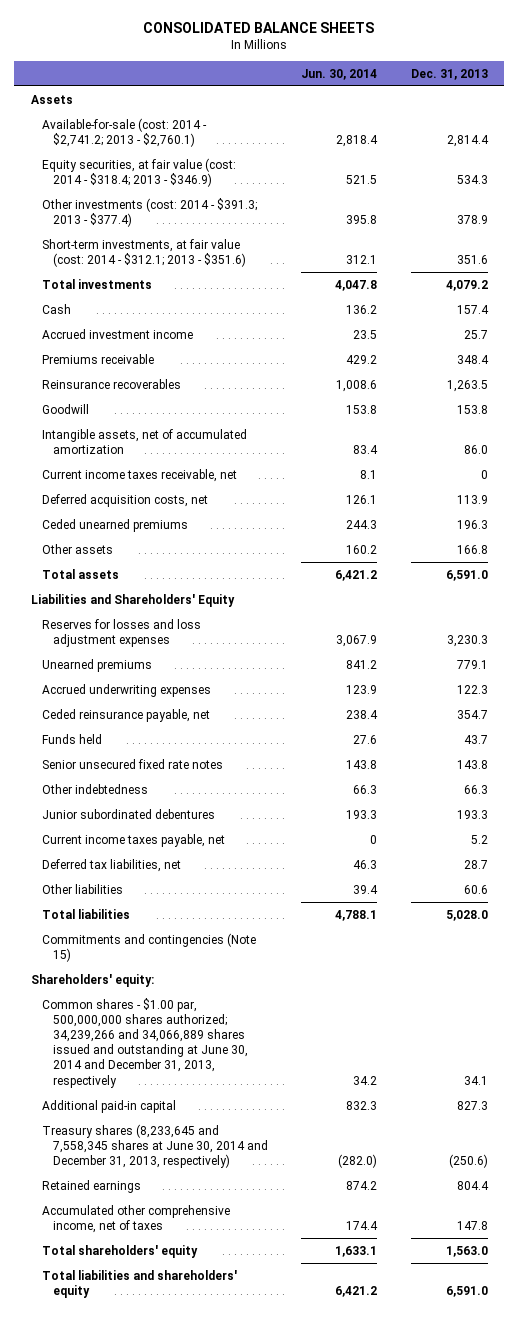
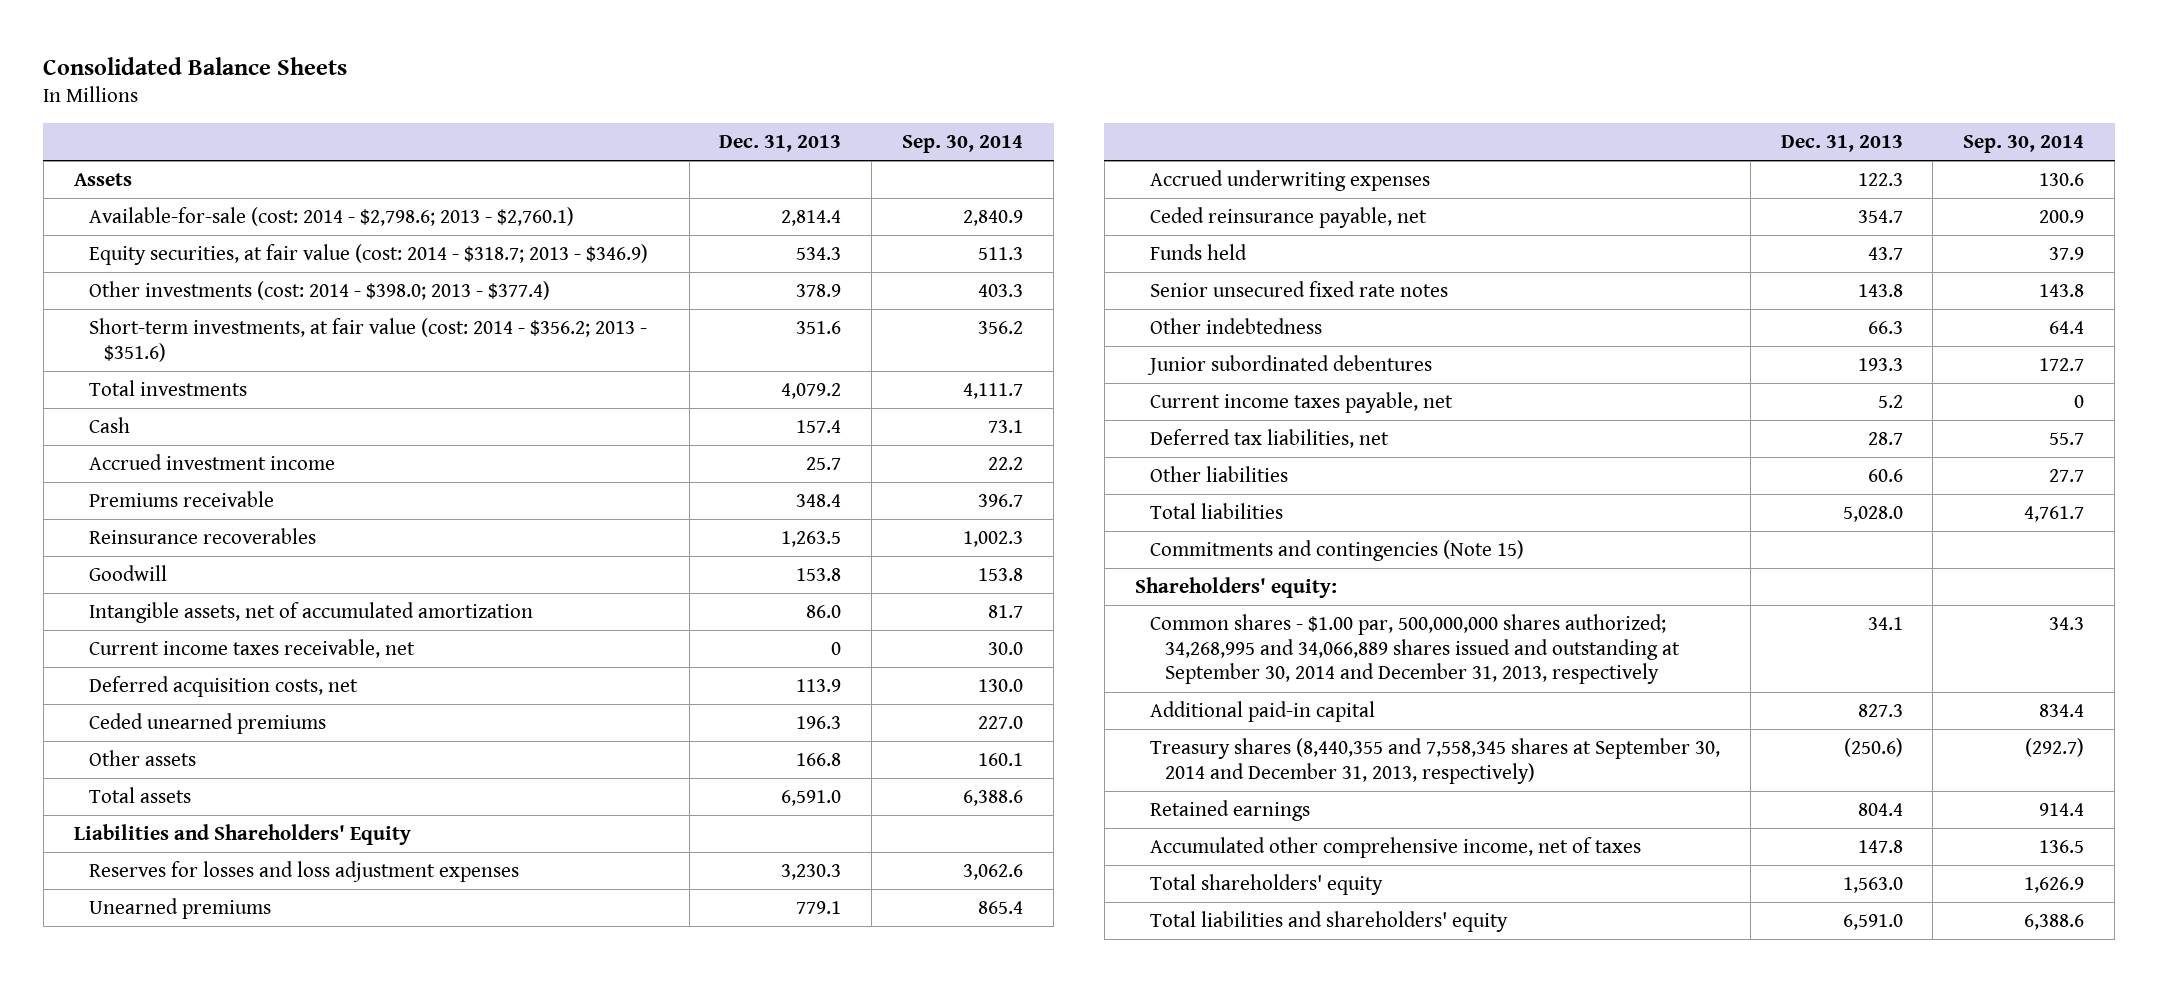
- CONSOLIDATED BALANCE SHEETS
+ Consolidated Balance Sheets
- | Jun. 30, 2014 | Dec. 31, 2013
+ | Dec. 31, 2013 | Sep. 30, 2014
- Available-for-sale (cost: 2014 - $2,741.2; 2013 - $2,760.1) | 2,818.4 | 2,814.4
- Equity securities, at fair value (cost: 2014 - $318.4; 2013 - $346.9) | 521.5 | 534.3
- Other investments (cost: 2014 - $391.3; 2013 - $377.4) | 395.8 | 378.9
- Short-term investments, at fair value (cost: 2014 - $312.1; 2013 - $351.6) | 312.1 | 351.6
+ Available-for-sale (cost: 2014 - $2,798.6; 2013 - $2,760.1) | 2,814.4 | 2,840.9
+ Equity securities, at fair value (cost: 2014 - $318.7; 2013 - $346.9) | 534.3 | 511.3
+ Other investments (cost: 2014 - $398.0; 2013 - $377.4) | 378.9 | 403.3
+ Short-term investments, at fair value (cost: 2014 - $356.2; 2013 - $351.6) | 351.6 | 356.2
- Common shares - $1.00 par, 500,000,000 shares authorized; 34,239,266 and 34,066,889 shares issued and outstanding at June 30, 2014 and December 31, 2013, respectively | 34.2 | 34.1
+ Common shares - $1.00 par, 500,000,000 shares authorized; 34,268,995 and 34,066,889 shares issued and outstanding at September 30, 2014 and December 31, 2013, respectively | 34.1 | 34.3
- Treasury shares (8,233,645 and 7,558,345 shares at June 30, 2014 and December 31, 2013, respectively) | (282.0) | (250.6)
+ Treasury shares (8,440,355 and 7,558,345 shares at September 30, 2014 and December 31, 2013, respectively) | (250.6) | (292.7)

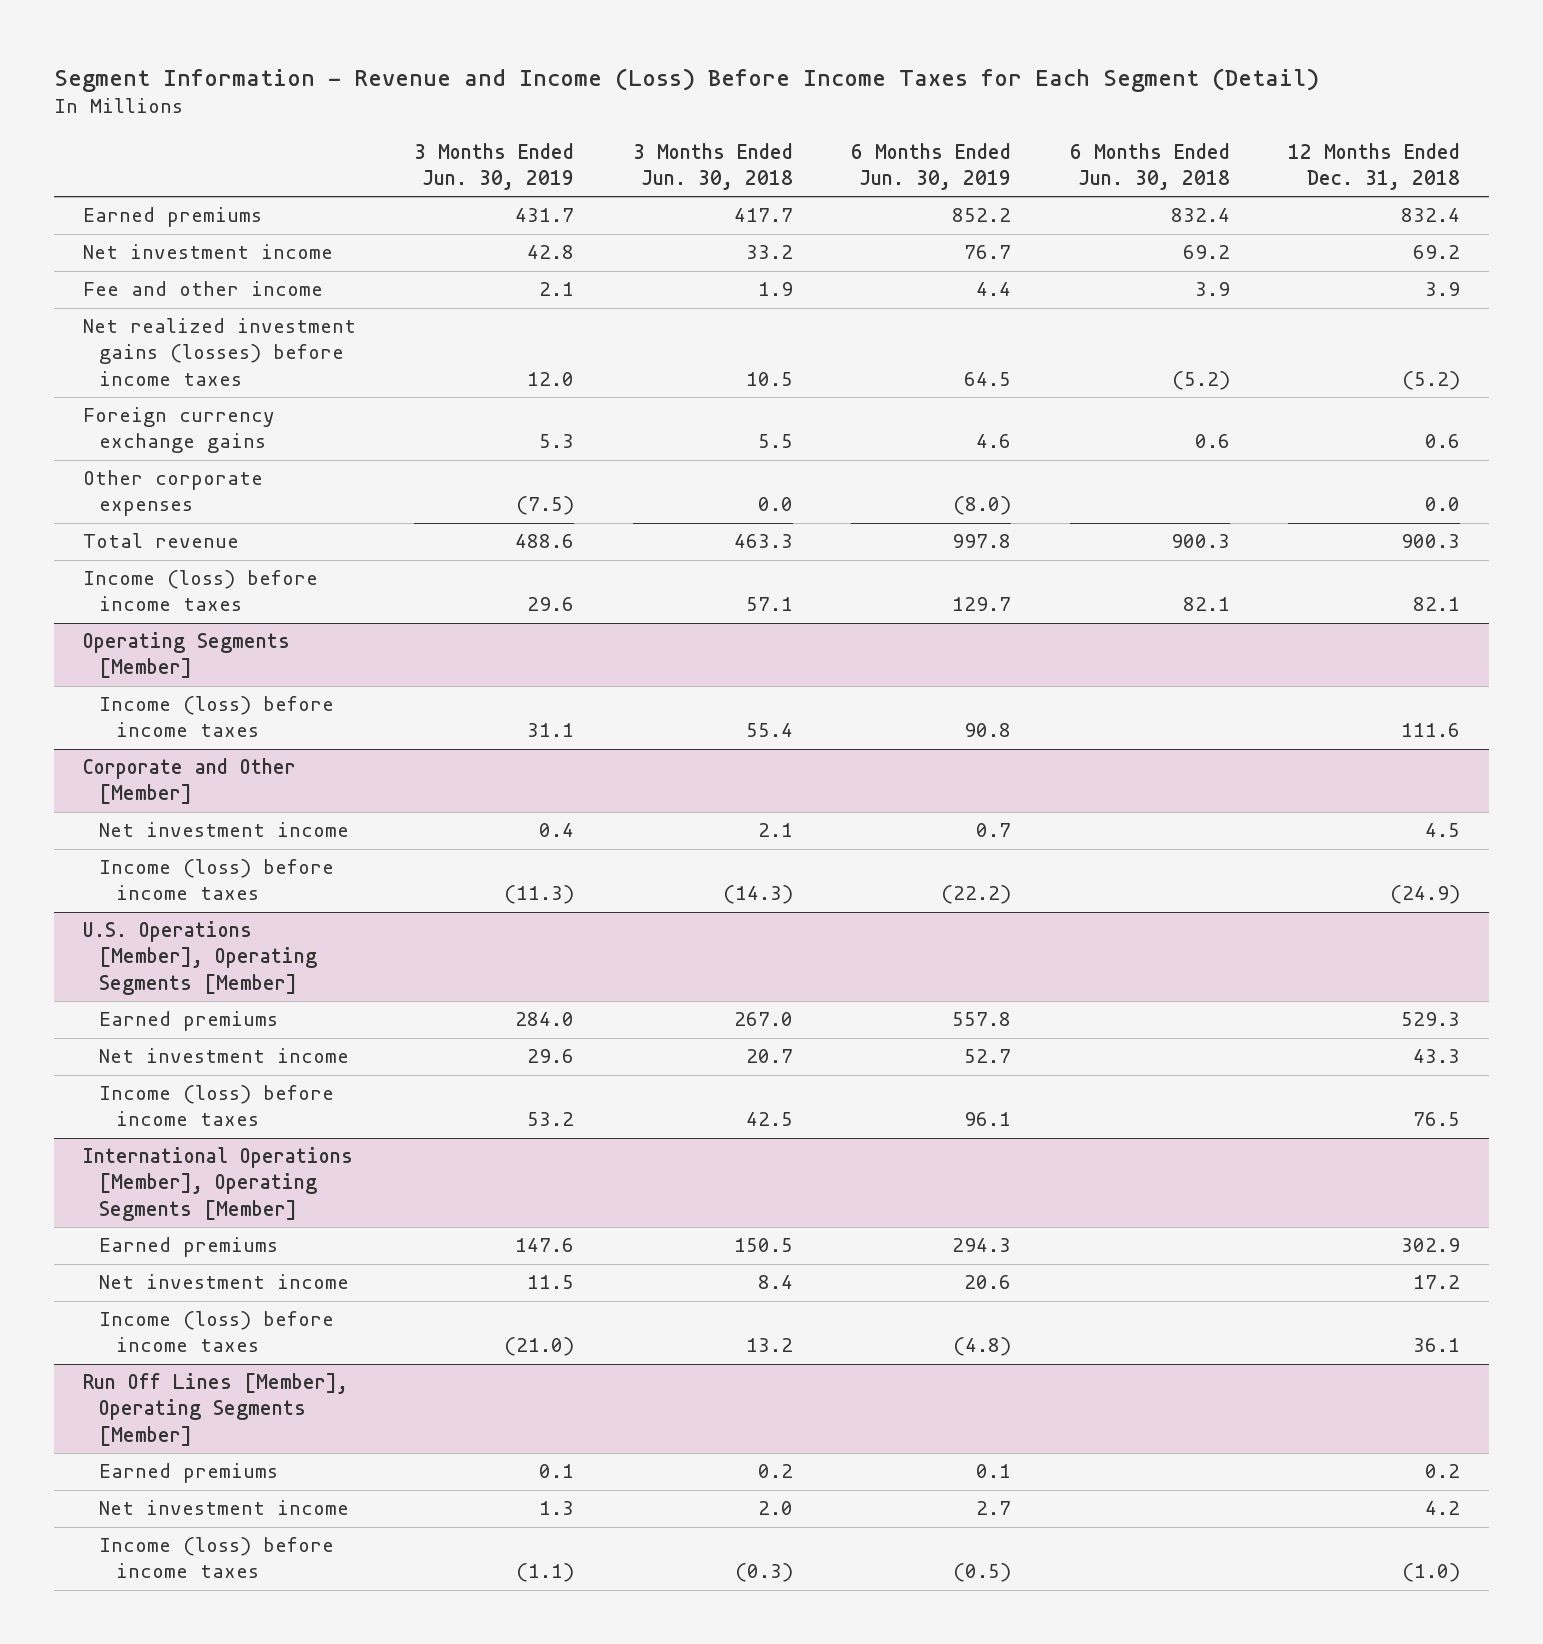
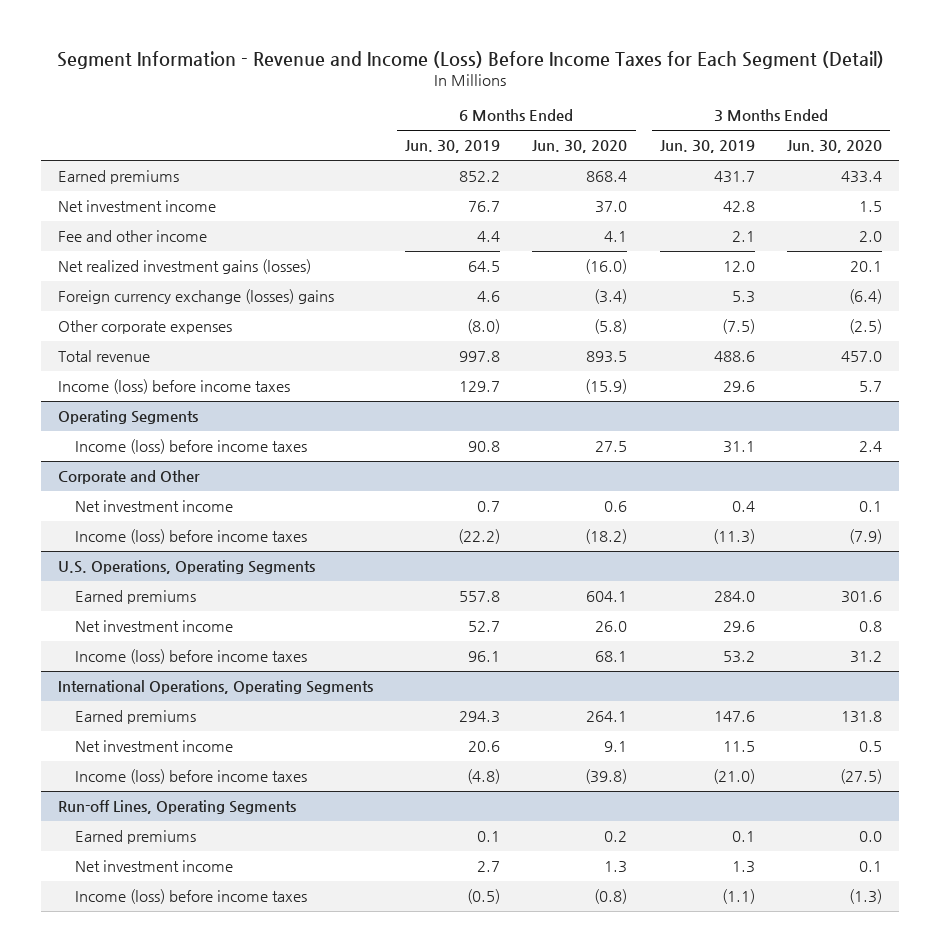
- | 3 Months Ended Jun. 30, 2019 | 3 Months Ended Jun. 30, 2018 | 6 Months Ended Jun. 30, 2019 | 6 Months Ended Jun. 30, 2018 | 12 Months Ended Dec. 31, 2018
+ | 6 Months Ended Jun. 30, 2019 | 6 Months Ended Jun. 30, 2020 | 3 Months Ended Jun. 30, 2019 | 3 Months Ended Jun. 30, 2020
- Net realized investment gains (losses) before income taxes | 12.0 | 10.5 | 64.5 | (5.2) | (5.2)
- Foreign currency exchange gains | 5.3 | 5.5 | 4.6 | 0.6 | 0.6
+ Net realized investment gains (losses) | 64.5 | (16.0) | 12.0 | 20.1
+ Foreign currency exchange (losses) gains | 4.6 | (3.4) | 5.3 | (6.4)
- Operating Segments [Member]
+ Operating Segments
- Corporate and Other [Member]
+ Corporate and Other
- U.S. Operations [Member], Operating Segments [Member]
+ U.S. Operations, Operating Segments
- International Operations [Member], Operating Segments [Member]
+ International Operations, Operating Segments
- Run Off Lines [Member], Operating Segments [Member]
+ Run-off Lines, Operating Segments

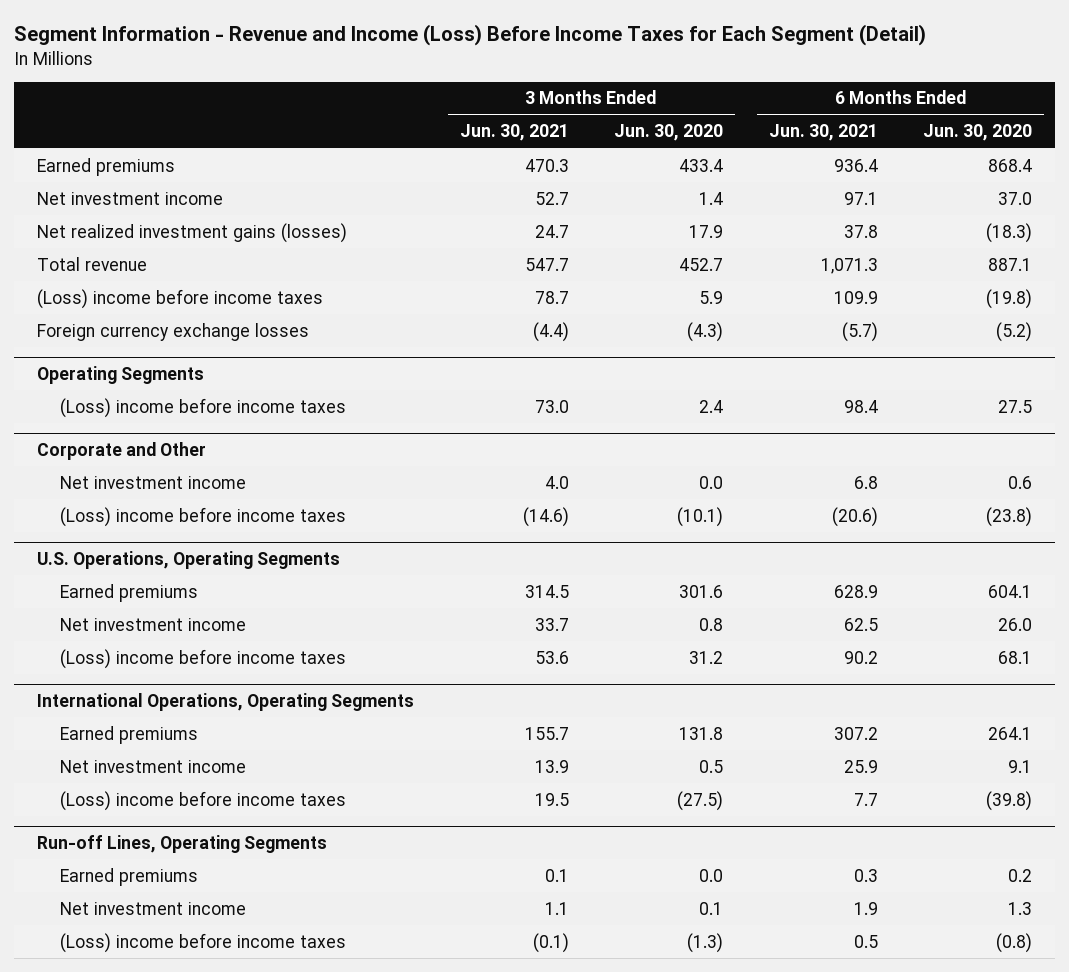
- | 6 Months Ended Jun. 30, 2019 | 6 Months Ended Jun. 30, 2020 | 3 Months Ended Jun. 30, 2019 | 3 Months Ended Jun. 30, 2020
+ | 3 Months Ended Jun. 30, 2021 | 3 Months Ended Jun. 30, 2020 | 6 Months Ended Jun. 30, 2021 | 6 Months Ended Jun. 30, 2020
- Net investment income | 76.7 | 37.0 | 42.8 | 1.5
- Fee and other income | 4.4 | 4.1 | 2.1 | 2.0
- Net realized investment gains (losses) | 64.5 | (16.0) | 12.0 | 20.1
- Foreign currency exchange (losses) gains | 4.6 | (3.4) | 5.3 | (6.4)
- Other corporate expenses | (8.0) | (5.8) | (7.5) | (2.5)
- Total revenue | 997.8 | 893.5 | 488.6 | 457.0
- Income (loss) before income taxes | 129.7 | (15.9) | 29.6 | 5.7
+ Net investment income | 52.7 | 1.4 | 97.1 | 37.0
+ Net realized investment gains (losses) | 24.7 | 17.9 | 37.8 | (18.3)
+ Total revenue | 547.7 | 452.7 | 1,071.3 | 887.1
+ (Loss) income before income taxes | 78.7 | 5.9 | 109.9 | (19.8)
+ Foreign currency exchange losses | (4.4) | (4.3) | (5.7) | (5.2)
@ Operating Segments
- Income (loss) before income taxes | 90.8 | 27.5 | 31.1 | 2.4
+ (Loss) income before income taxes | 73.0 | 2.4 | 98.4 | 27.5
@ Corporate and Other
- Net investment income | 0.7 | 0.6 | 0.4 | 0.1
- Income (loss) before income taxes | (22.2) | (18.2) | (11.3) | (7.9)
+ Net investment income | 4.0 | 0.0 | 6.8 | 0.6
+ (Loss) income before income taxes | (14.6) | (10.1) | (20.6) | (23.8)
@ U.S. Operations, Operating Segments
- Income (loss) before income taxes | 96.1 | 68.1 | 53.2 | 31.2
+ (Loss) income before income taxes | 53.6 | 31.2 | 90.2 | 68.1
@ International Operations, Operating Segments
- Income (loss) before income taxes | (4.8) | (39.8) | (21.0) | (27.5)
+ (Loss) income before income taxes | 19.5 | (27.5) | 7.7 | (39.8)
@ Run-off Lines, Operating Segments
- Income (loss) before income taxes | (0.5) | (0.8) | (1.1) | (1.3)
+ (Loss) income before income taxes | (0.1) | (1.3) | 0.5 | (0.8)

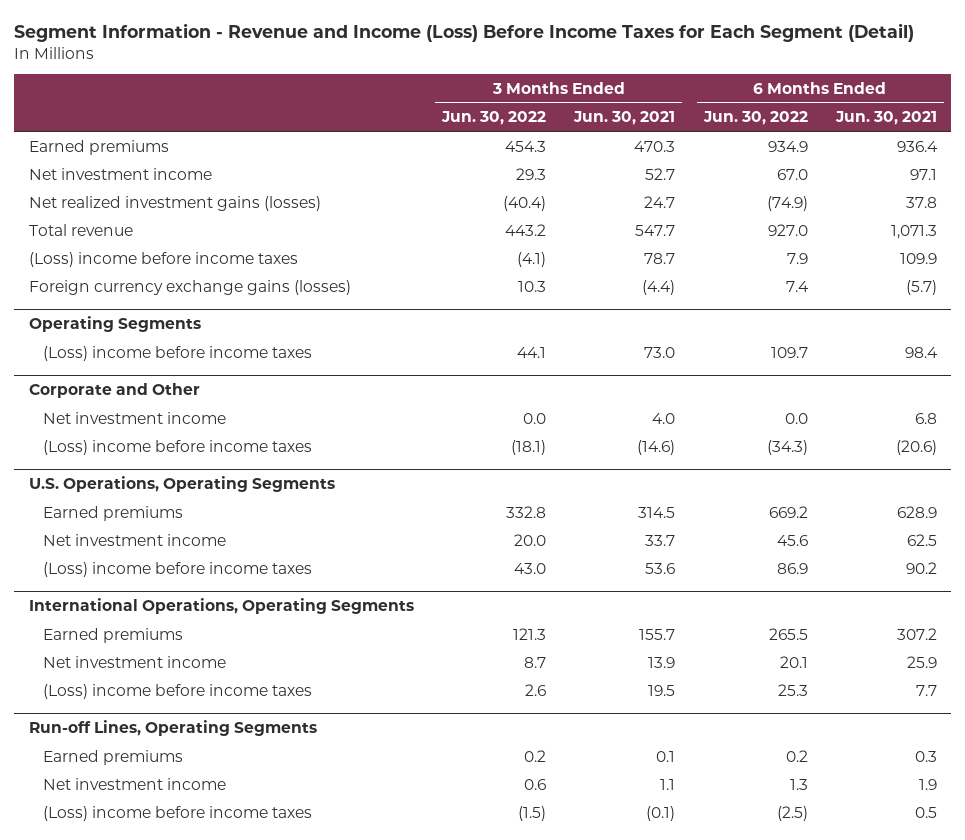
- | 3 Months Ended Jun. 30, 2021 | 3 Months Ended Jun. 30, 2020 | 6 Months Ended Jun. 30, 2021 | 6 Months Ended Jun. 30, 2020
+ | 3 Months Ended Jun. 30, 2022 | 3 Months Ended Jun. 30, 2021 | 6 Months Ended Jun. 30, 2022 | 6 Months Ended Jun. 30, 2021
- Foreign currency exchange losses | (4.4) | (4.3) | (5.7) | (5.2)
+ Foreign currency exchange gains (losses) | 10.3 | (4.4) | 7.4 | (5.7)

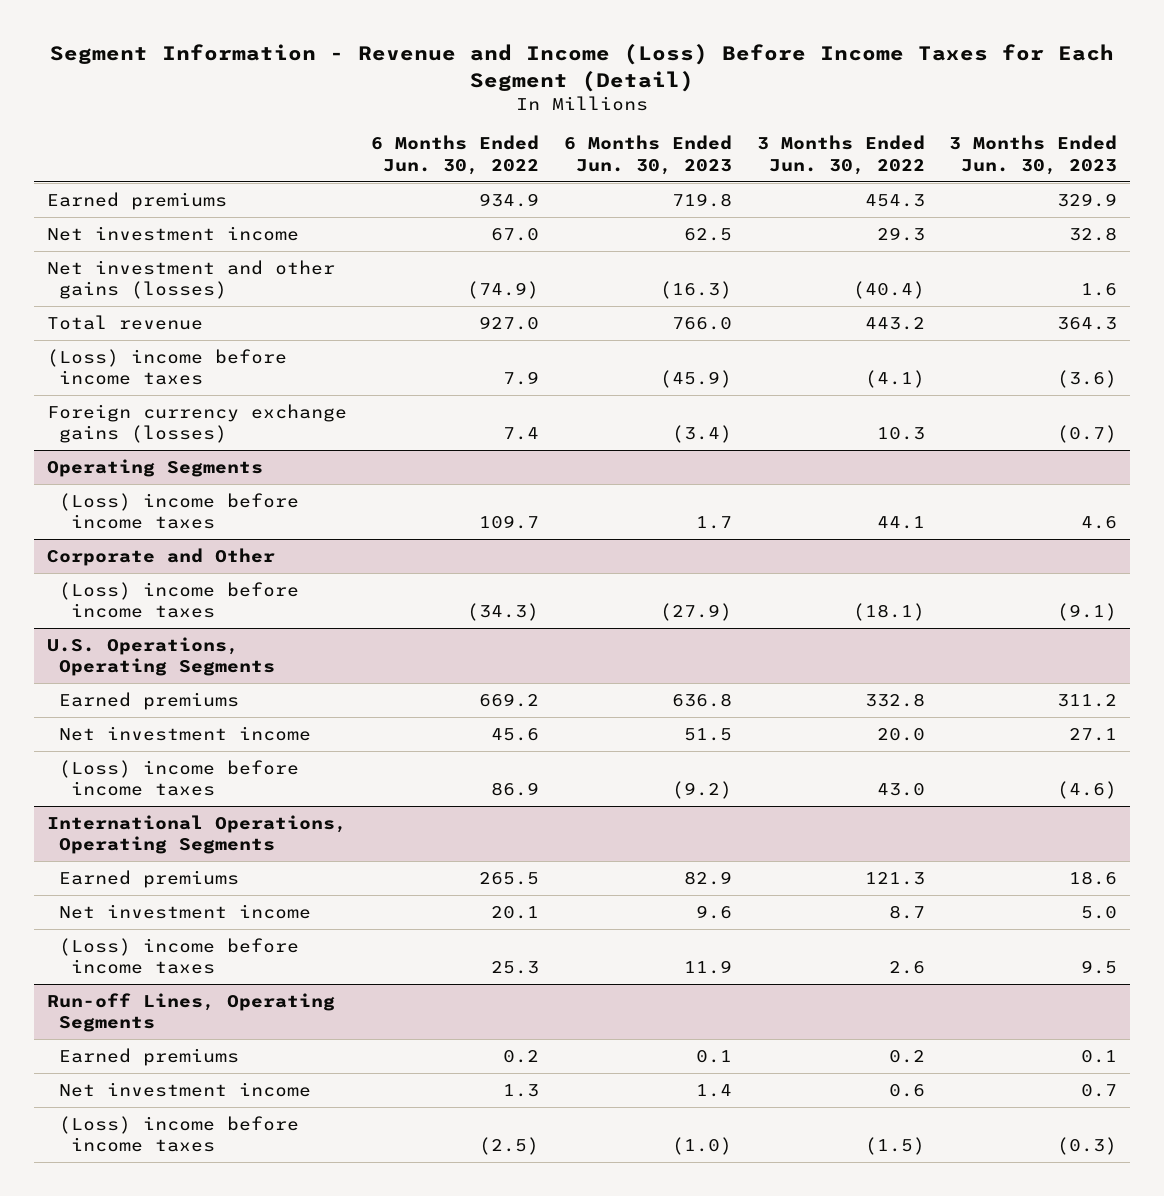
- | 3 Months Ended Jun. 30, 2022 | 3 Months Ended Jun. 30, 2021 | 6 Months Ended Jun. 30, 2022 | 6 Months Ended Jun. 30, 2021
+ | 6 Months Ended Jun. 30, 2022 | 6 Months Ended Jun. 30, 2023 | 3 Months Ended Jun. 30, 2022 | 3 Months Ended Jun. 30, 2023
- Net realized investment gains (losses) | (40.4) | 24.7 | (74.9) | 37.8
+ Net investment and other gains (losses) | (74.9) | (16.3) | (40.4) | 1.6
@ Corporate and Other
- Net investment income | 0.0 | 4.0 | 0.0 | 6.8

